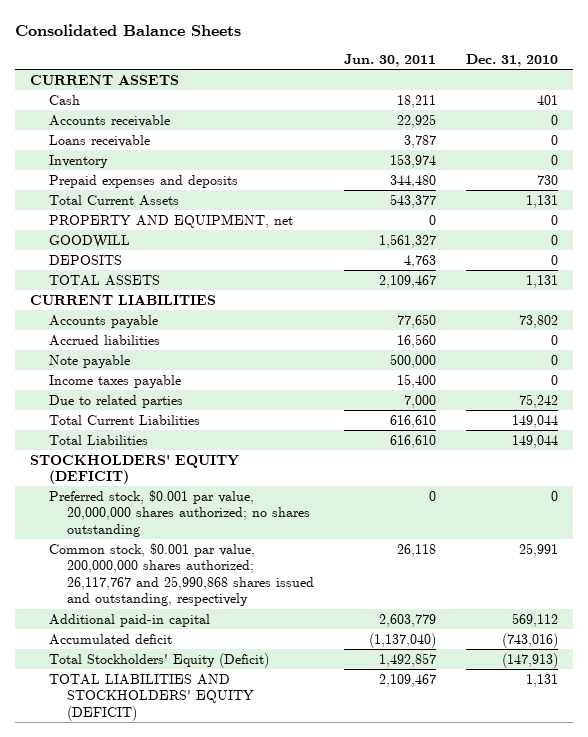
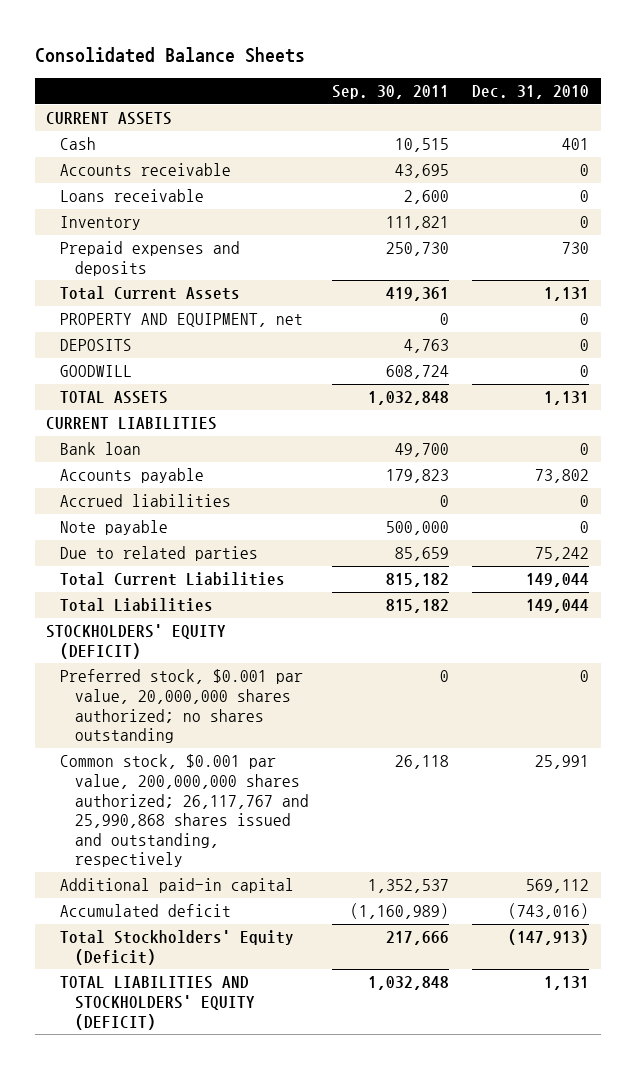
- | Jun. 30, 2011 | Dec. 31, 2010
+ | Sep. 30, 2011 | Dec. 31, 2010
moved down: GOODWILL | 608,724 | 0
+ Bank loan | 49,700 | 0
- Income taxes payable | 15,400 | 0

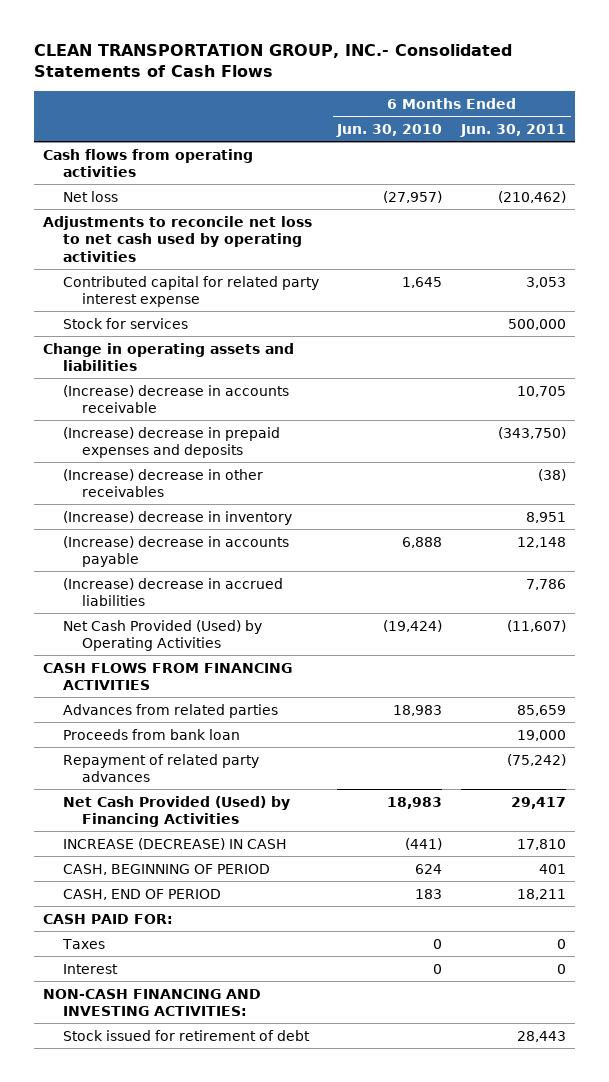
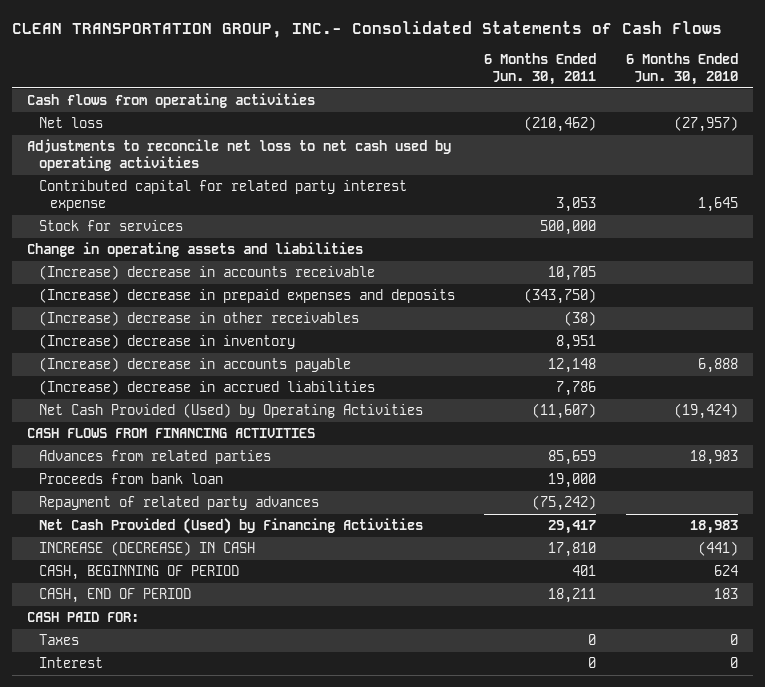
- | 6 Months Ended Jun. 30, 2010 | 6 Months Ended Jun. 30, 2011
+ | 6 Months Ended Jun. 30, 2011 | 6 Months Ended Jun. 30, 2010
- NON-CASH FINANCING AND INVESTING ACTIVITIES:
- Stock issued for retirement of debt | | 28,443

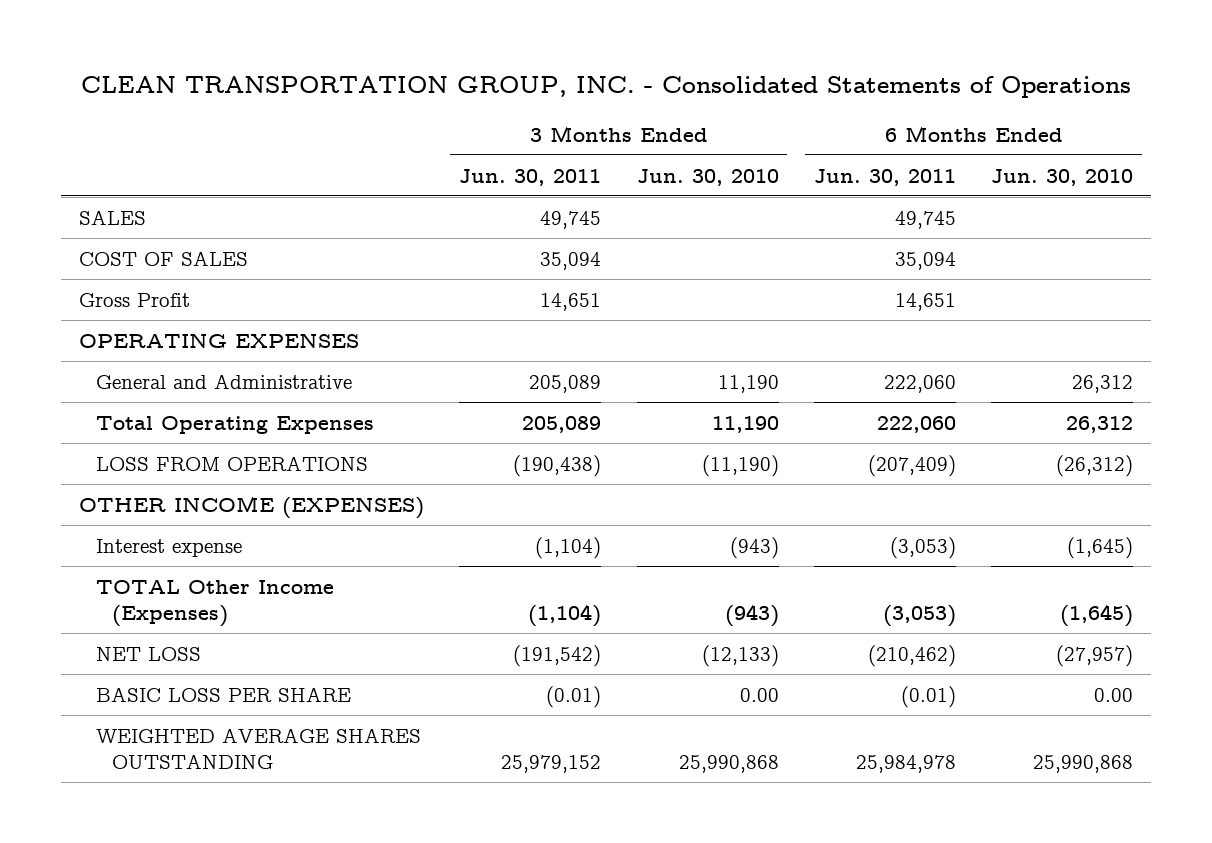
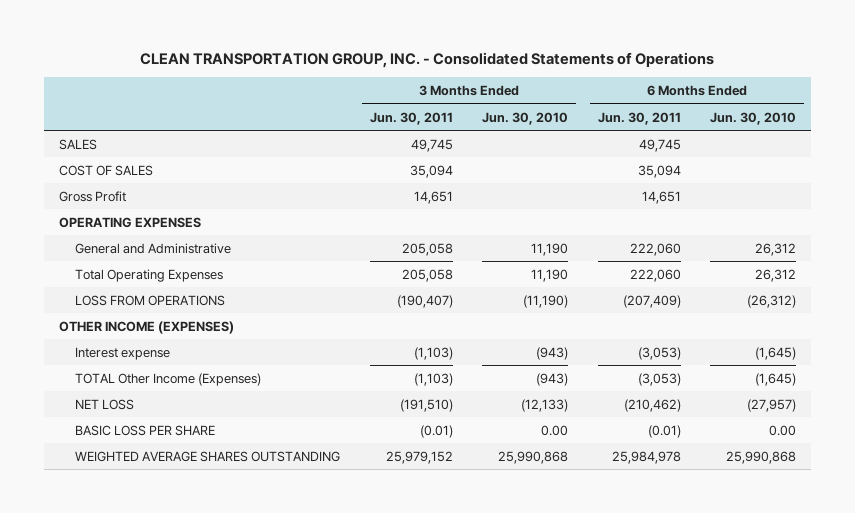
- General and Administrative | 205,089 | 11,190 | 222,060 | 26,312
- Total Operating Expenses | 205,089 | 11,190 | 222,060 | 26,312
- LOSS FROM OPERATIONS | (190,438) | (11,190) | (207,409) | (26,312)
+ General and Administrative | 205,058 | 11,190 | 222,060 | 26,312
+ Total Operating Expenses | 205,058 | 11,190 | 222,060 | 26,312
+ LOSS FROM OPERATIONS | (190,407) | (11,190) | (207,409) | (26,312)
- Interest expense | (1,104) | (943) | (3,053) | (1,645)
- TOTAL Other Income (Expenses) | (1,104) | (943) | (3,053) | (1,645)
- NET LOSS | (191,542) | (12,133) | (210,462) | (27,957)
+ Interest expense | (1,103) | (943) | (3,053) | (1,645)
+ TOTAL Other Income (Expenses) | (1,103) | (943) | (3,053) | (1,645)
+ NET LOSS | (191,510) | (12,133) | (210,462) | (27,957)

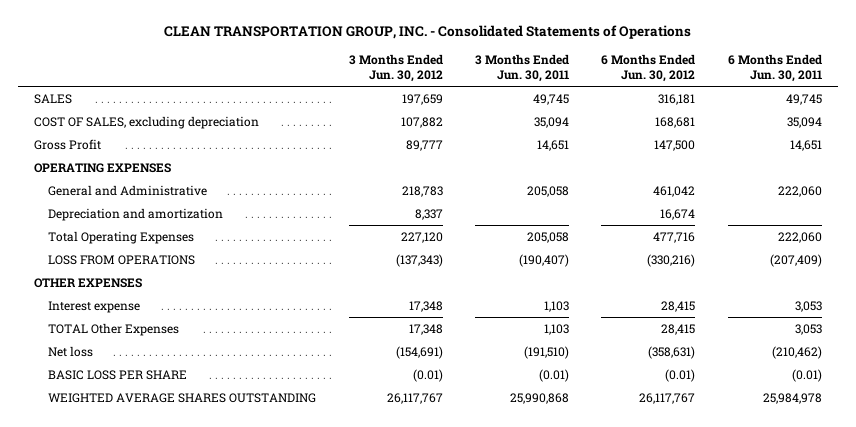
- | 3 Months Ended Jun. 30, 2011 | 3 Months Ended Jun. 30, 2010 | 6 Months Ended Jun. 30, 2011 | 6 Months Ended Jun. 30, 2010
+ | 3 Months Ended Jun. 30, 2012 | 3 Months Ended Jun. 30, 2011 | 6 Months Ended Jun. 30, 2012 | 6 Months Ended Jun. 30, 2011
- COST OF SALES | 35,094 | | 35,094 |
+ COST OF SALES, excluding depreciation | 107,882 | 35,094 | 168,681 | 35,094
+ Depreciation and amortization | 8,337 | | 16,674 |
- OTHER INCOME (EXPENSES)
- Interest expense | (1,103) | (943) | (3,053) | (1,645)
- TOTAL Other Income (Expenses) | (1,103) | (943) | (3,053) | (1,645)
- NET LOSS | (191,510) | (12,133) | (210,462) | (27,957)
+ OTHER EXPENSES
+ Interest expense | 17,348 | 1,103 | 28,415 | 3,053
+ TOTAL Other Expenses | 17,348 | 1,103 | 28,415 | 3,053
+ Net loss | (154,691) | (191,510) | (358,631) | (210,462)
- WEIGHTED AVERAGE SHARES OUTSTANDING | 25,979,152 | 25,990,868 | 25,984,978 | 25,990,868
+ WEIGHTED AVERAGE SHARES OUTSTANDING | 26,117,767 | 25,990,868 | 26,117,767 | 25,984,978

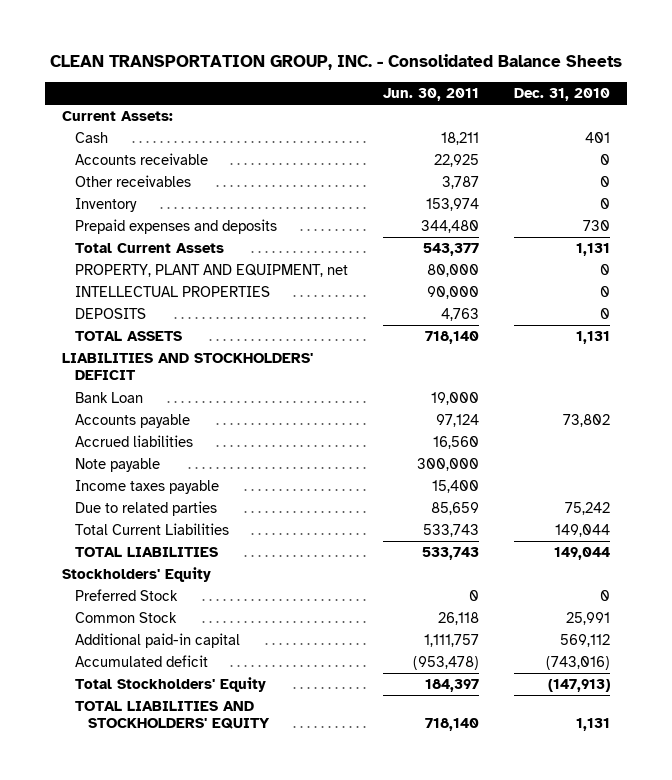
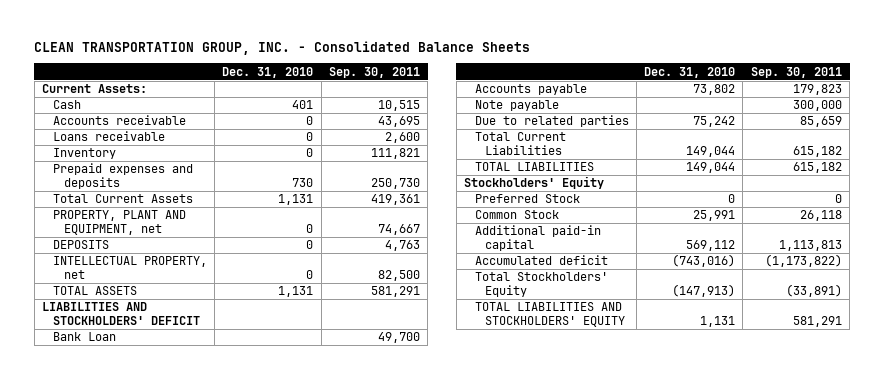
- | Jun. 30, 2011 | Dec. 31, 2010
+ | Dec. 31, 2010 | Sep. 30, 2011
- Other receivables | 3,787 | 0
+ Loans receivable | 0 | 2,600
- INTELLECTUAL PROPERTIES | 90,000 | 0
+ INTELLECTUAL PROPERTY, net | 0 | 82,500
- Accrued liabilities | 16,560 |
- Income taxes payable | 15,400 |

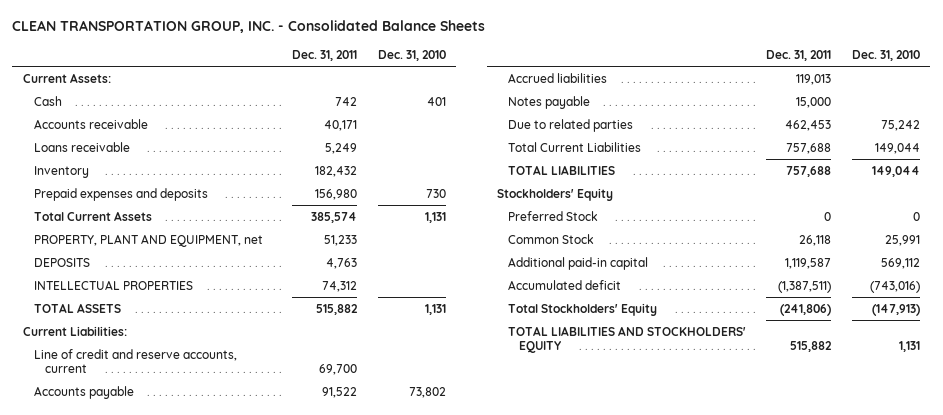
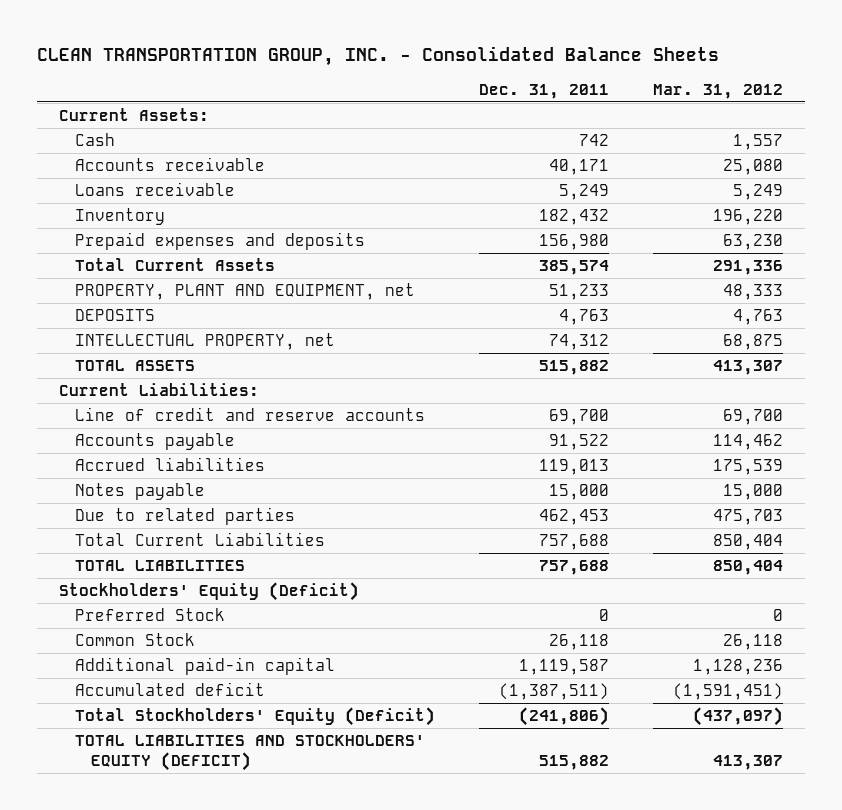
- | Dec. 31, 2011 | Dec. 31, 2010
+ | Dec. 31, 2011 | Mar. 31, 2012
- INTELLECTUAL PROPERTIES | 74,312 |
+ INTELLECTUAL PROPERTY, net | 74,312 | 68,875
- Line of credit and reserve accounts, current | 69,700 |
+ Line of credit and reserve accounts | 69,700 | 69,700
- Stockholders' Equity
+ Stockholders' Equity (Deficit)
- Total Stockholders' Equity | (241,806) | (147,913)
- TOTAL LIABILITIES AND STOCKHOLDERS' EQUITY | 515,882 | 1,131
+ Total Stockholders' Equity (Deficit) | (241,806) | (437,097)
+ TOTAL LIABILITIES AND STOCKHOLDERS' EQUITY (DEFICIT) | 515,882 | 413,307

